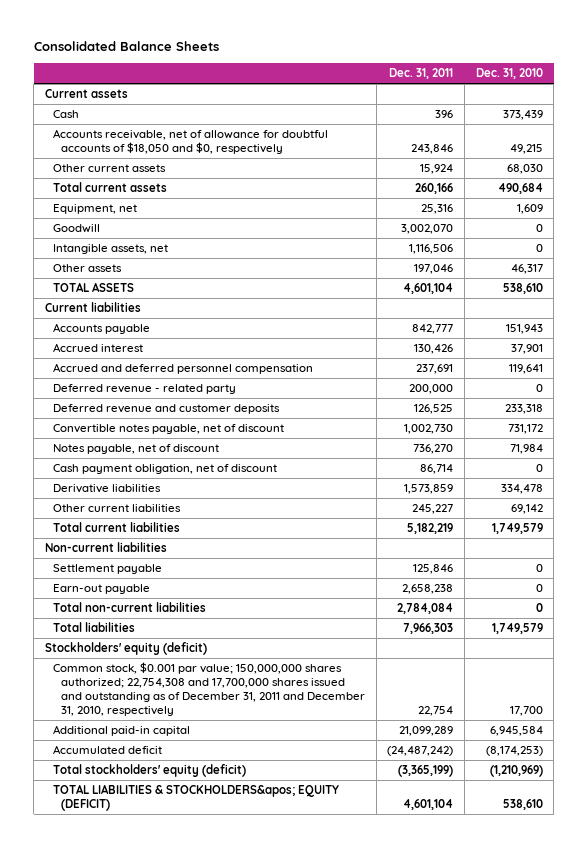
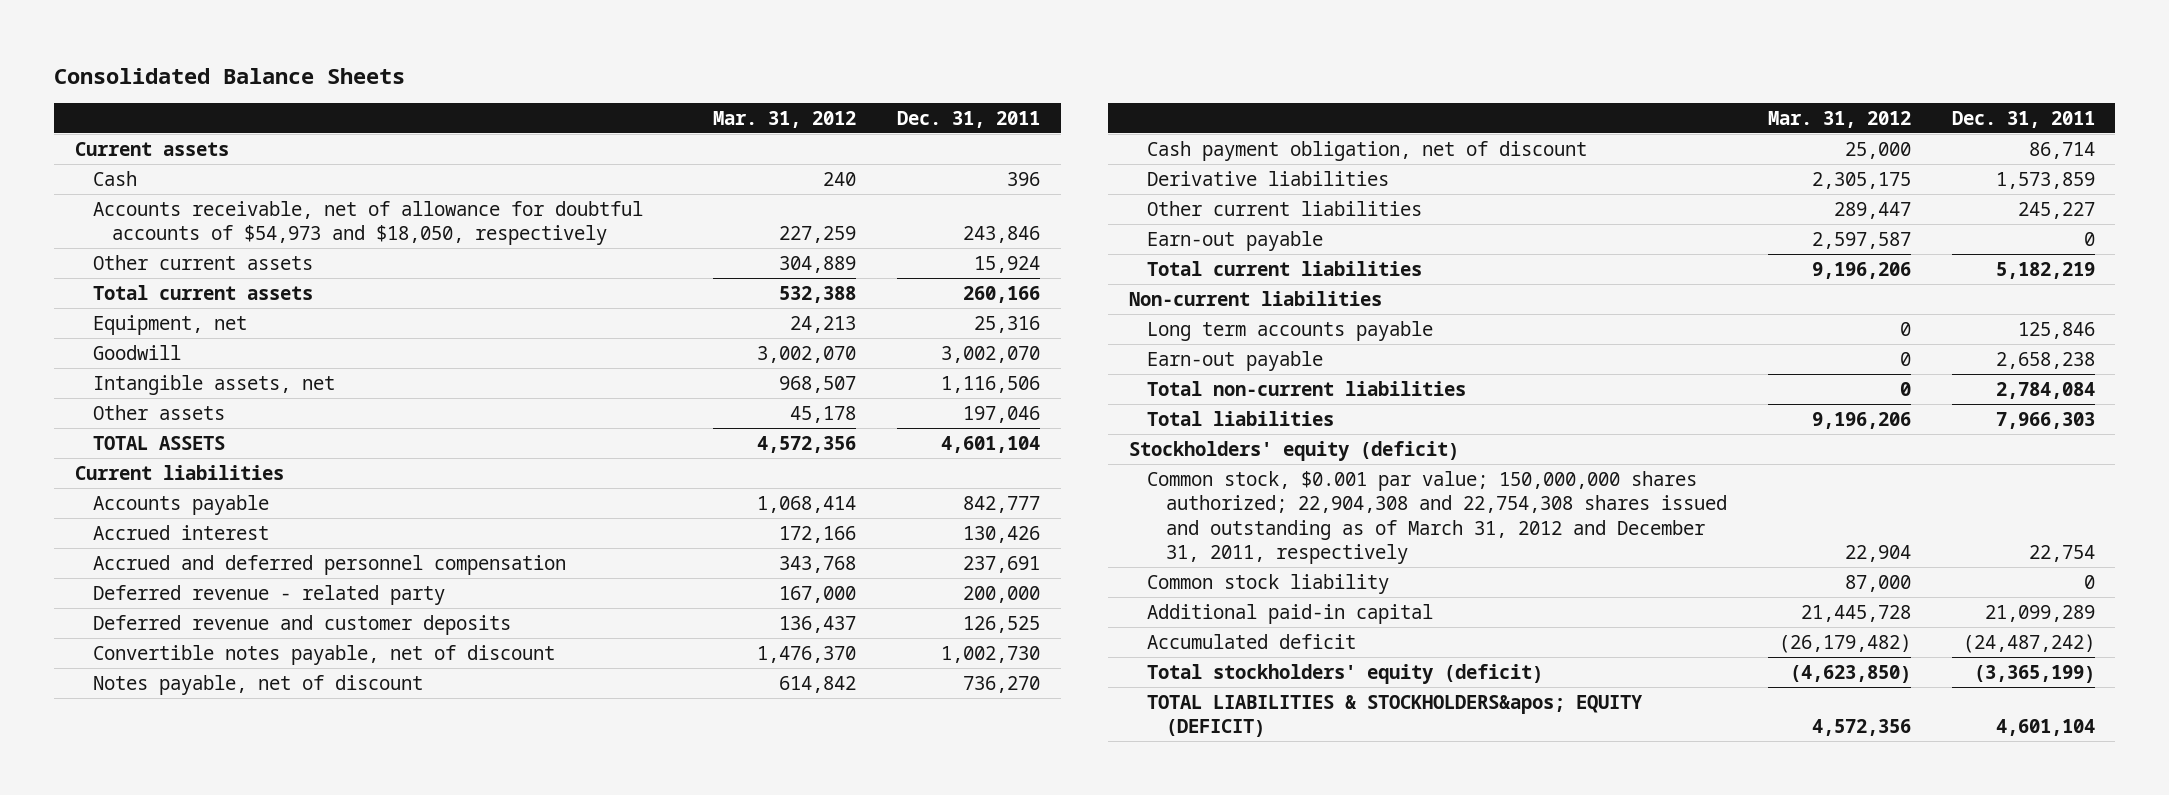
- | Dec. 31, 2011 | Dec. 31, 2010
+ | Mar. 31, 2012 | Dec. 31, 2011
- Accounts receivable, net of allowance for doubtful accounts of $18,050 and $0, respectively | 243,846 | 49,215
+ Accounts receivable, net of allowance for doubtful accounts of $54,973 and $18,050, respectively | 227,259 | 243,846
+ Earn-out payable | 2,597,587 | 0
- Settlement payable | 125,846 | 0
+ Long term accounts payable | 0 | 125,846
- Common stock, $0.001 par value; 150,000,000 shares authorized; 22,754,308 and 17,700,000 shares issued and outstanding as of December 31, 2011 and December 31, 2010, respectively | 22,754 | 17,700
+ Common stock, $0.001 par value; 150,000,000 shares authorized; 22,904,308 and 22,754,308 shares issued and outstanding as of March 31, 2012 and December 31, 2011, respectively | 22,904 | 22,754
+ Common stock liability | 87,000 | 0

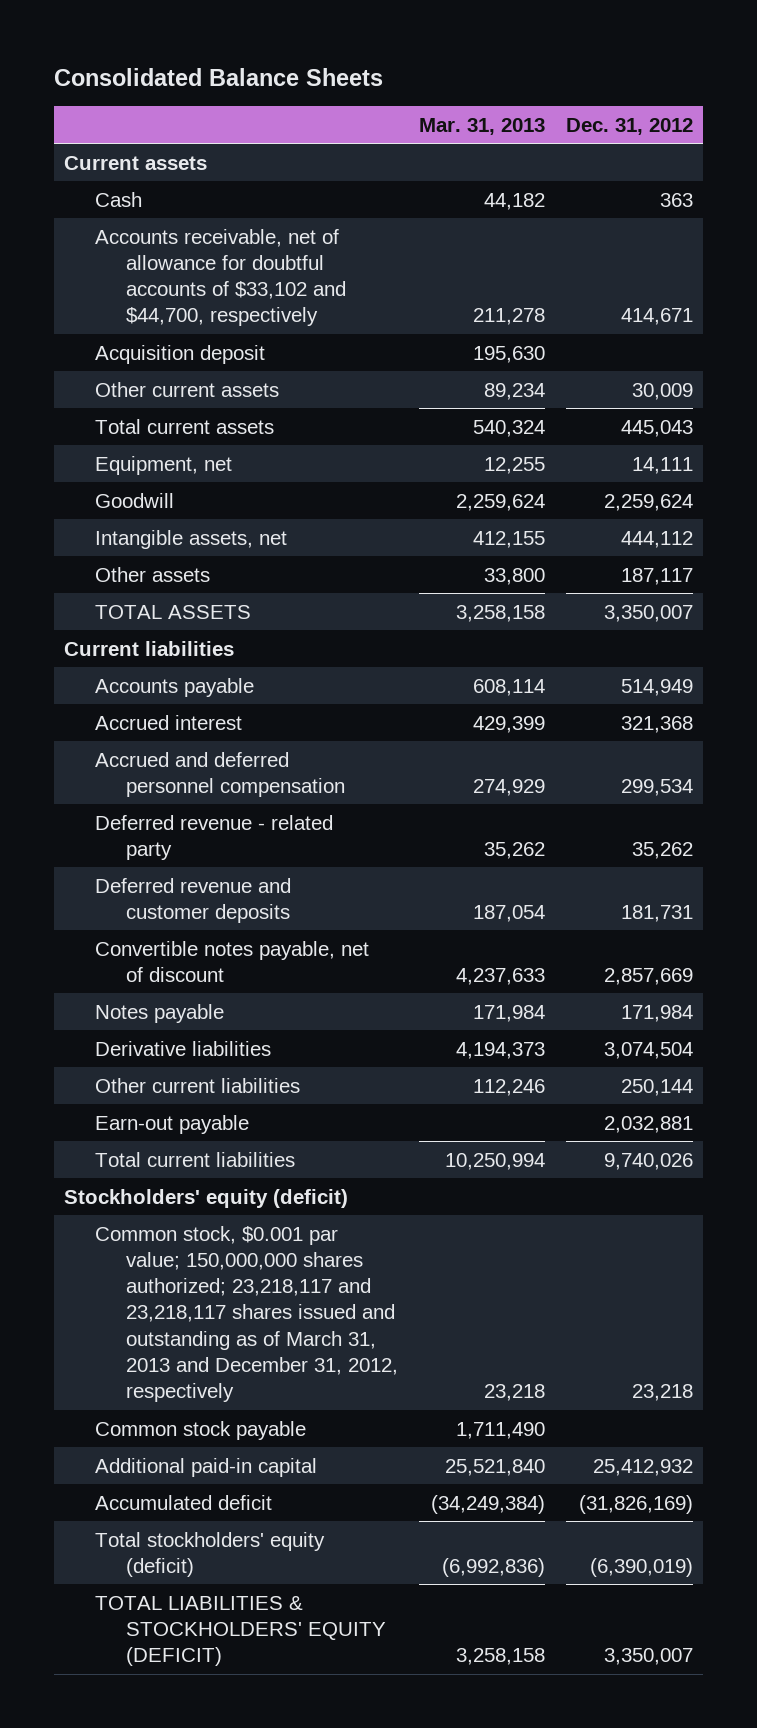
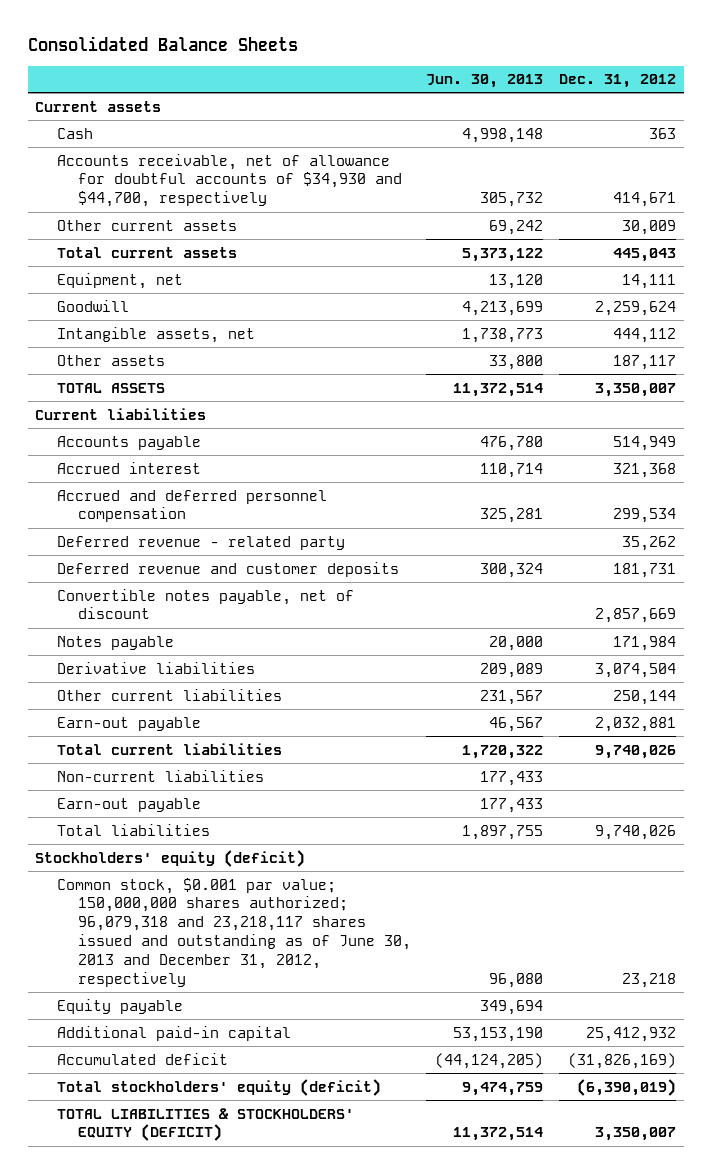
- | Mar. 31, 2013 | Dec. 31, 2012
+ | Jun. 30, 2013 | Dec. 31, 2012
- Accounts receivable, net of allowance for doubtful accounts of $33,102 and $44,700, respectively | 211,278 | 414,671
- Acquisition deposit | 195,630 |
+ Accounts receivable, net of allowance for doubtful accounts of $34,930 and $44,700, respectively | 305,732 | 414,671
+ Non-current liabilities | 177,433 |
+ Earn-out payable | 177,433 |
+ Total liabilities | 1,897,755 | 9,740,026
- Common stock, $0.001 par value; 150,000,000 shares authorized; 23,218,117 and 23,218,117 shares issued and outstanding as of March 31, 2013 and December 31, 2012, respectively | 23,218 | 23,218
- Common stock payable | 1,711,490 |
+ Common stock, $0.001 par value; 150,000,000 shares authorized; 96,079,318 and 23,218,117 shares issued and outstanding as of June 30, 2013 and December 31, 2012, respectively | 96,080 | 23,218
+ Equity payable | 349,694 |

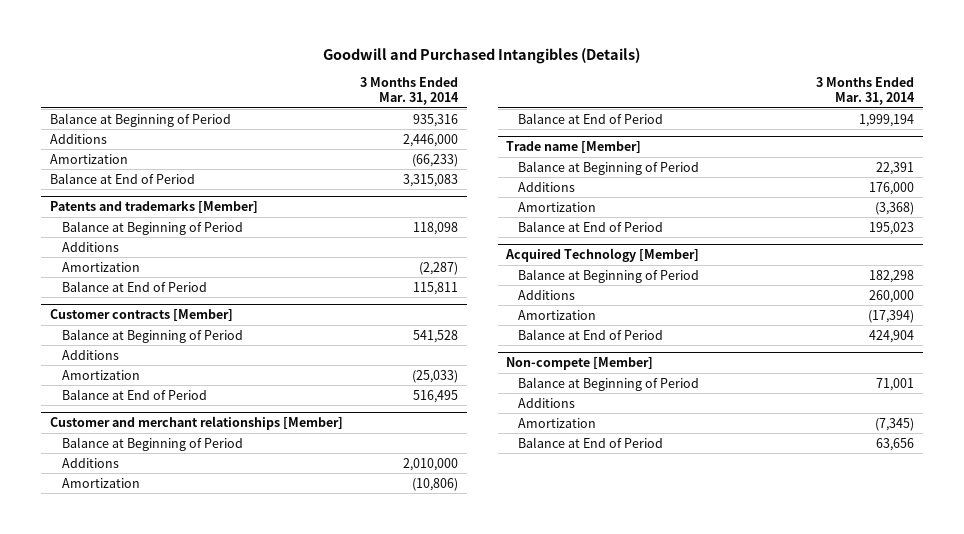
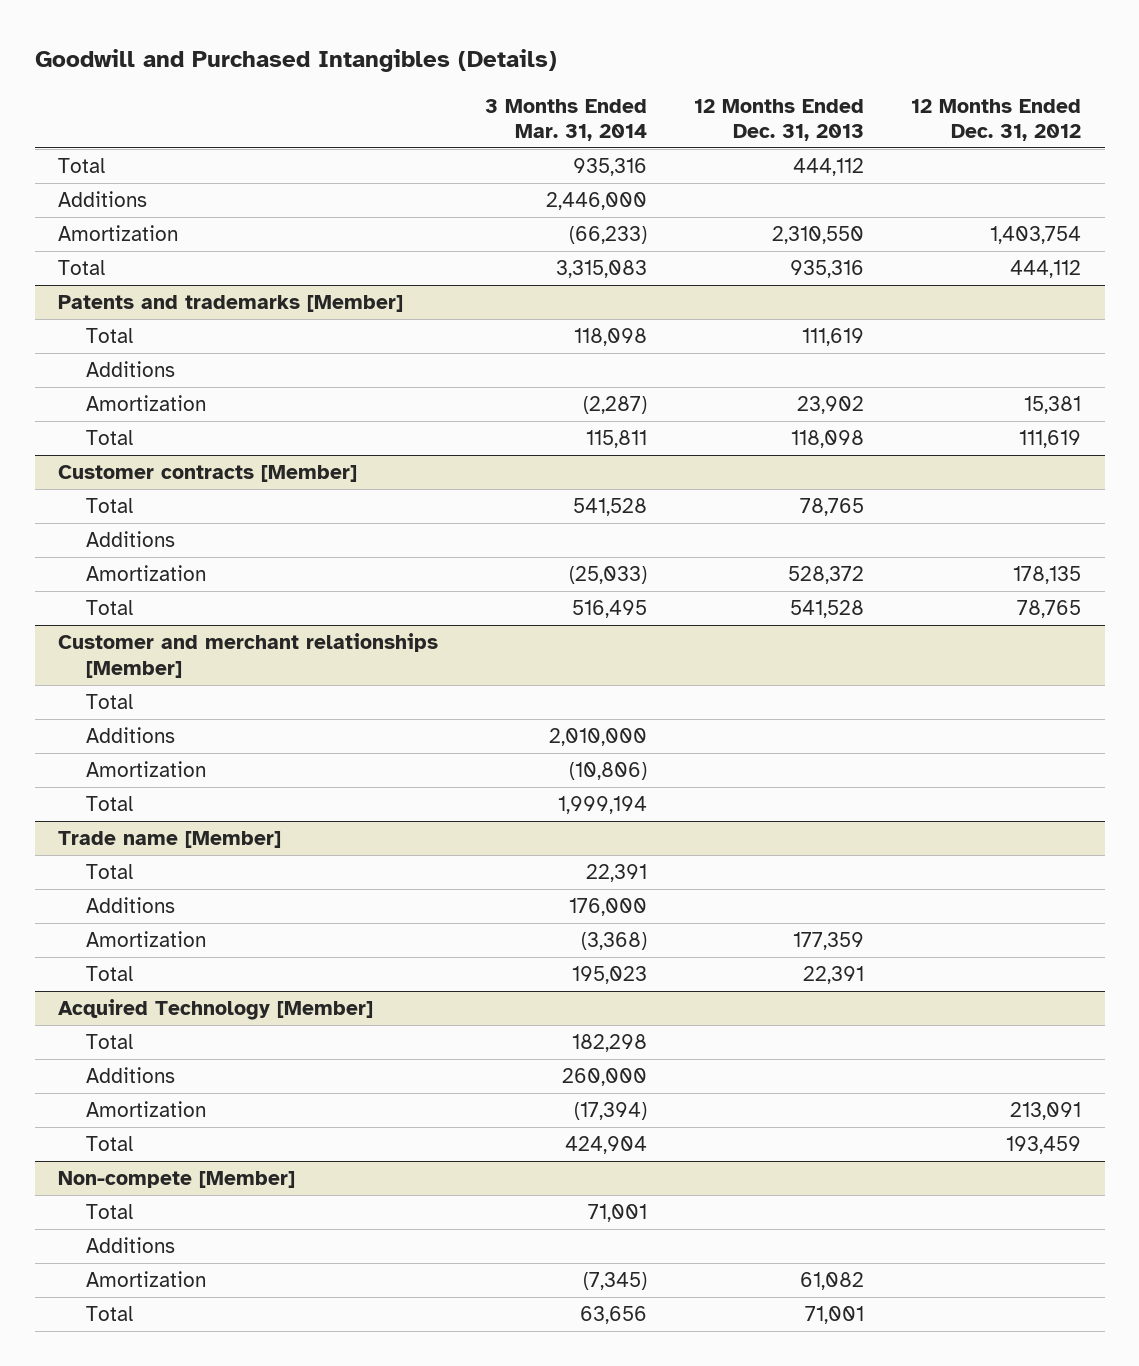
- | 3 Months Ended Mar. 31, 2014
+ | 3 Months Ended Mar. 31, 2014 | 12 Months Ended Dec. 31, 2013 | 12 Months Ended Dec. 31, 2012
- Balance at Beginning of Period | 935,316
+ Total | 935,316 | 444,112 |
- Balance at End of Period | 3,315,083
+ Total | 3,315,083 | 935,316 | 444,112
@ Patents and trademarks [Member]
- Balance at Beginning of Period | 118,098
+ Total | 118,098 | 111,619 |
- Balance at End of Period | 115,811
+ Total | 115,811 | 118,098 | 111,619
@ Customer contracts [Member]
- Balance at Beginning of Period | 541,528
+ Total | 541,528 | 78,765 |
- Balance at End of Period | 516,495
+ Total | 516,495 | 541,528 | 78,765
@ Customer and merchant relationships [Member]
- Balance at Beginning of Period
+ Total
- Balance at End of Period | 1,999,194
+ Total | 1,999,194 | |
@ Trade name [Member]
- Balance at Beginning of Period | 22,391
+ Total | 22,391 | |
- Balance at End of Period | 195,023
+ Total | 195,023 | 22,391 |
@ Acquired Technology [Member]
- Balance at Beginning of Period | 182,298
+ Total | 182,298 | |
- Balance at End of Period | 424,904
+ Total | 424,904 | | 193,459
@ Non-compete [Member]
- Balance at Beginning of Period | 71,001
+ Total | 71,001 | |
- Balance at End of Period | 63,656
+ Total | 63,656 | 71,001 |

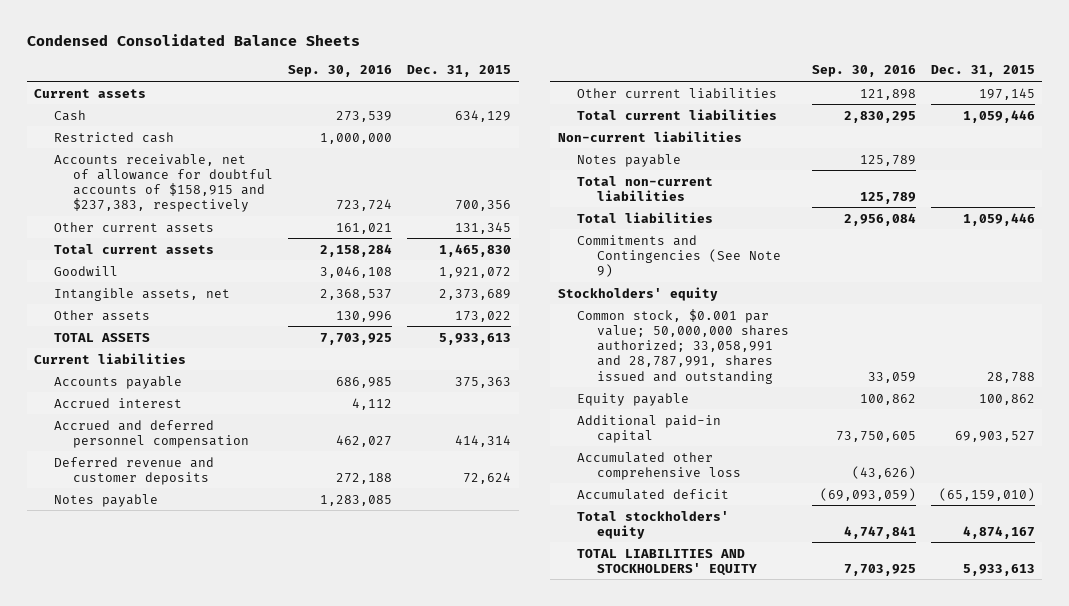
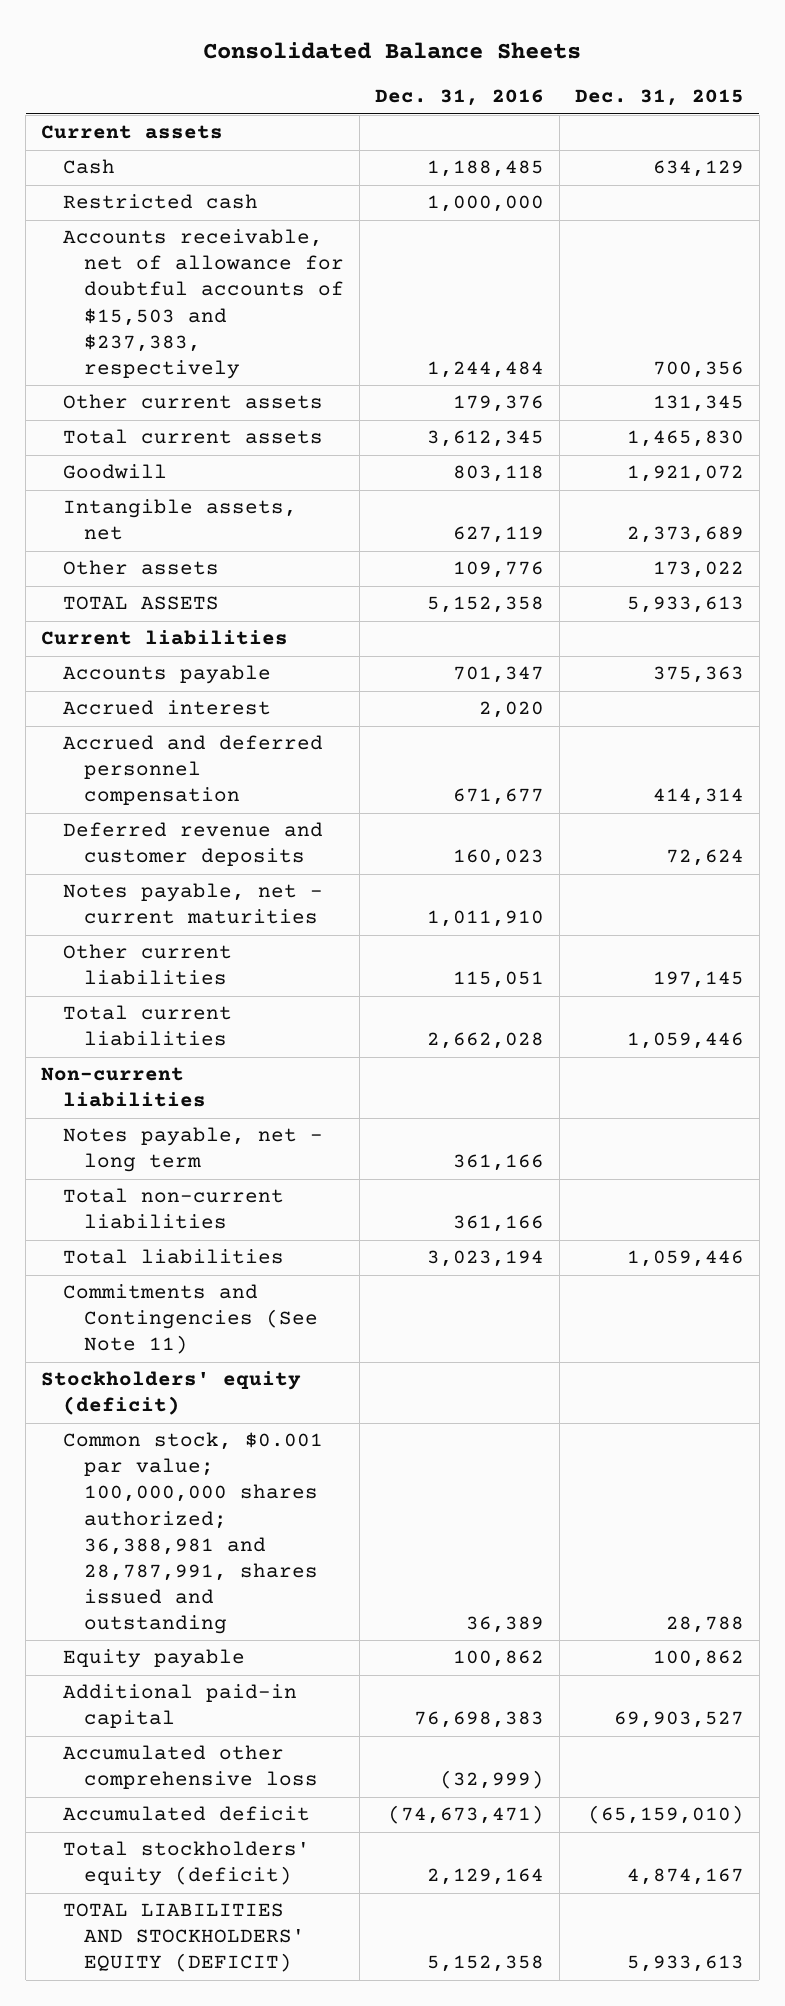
- Condensed Consolidated Balance Sheets
+ Consolidated Balance Sheets
- | Sep. 30, 2016 | Dec. 31, 2015
+ | Dec. 31, 2016 | Dec. 31, 2015
- Accounts receivable, net of allowance for doubtful accounts of $158,915 and $237,383, respectively | 723,724 | 700,356
+ Accounts receivable, net of allowance for doubtful accounts of $15,503 and $237,383, respectively | 1,244,484 | 700,356
- Notes payable | 1,283,085 |
+ Notes payable, net - current maturities | 1,011,910 |
- Notes payable | 125,789 |
+ Notes payable, net - long term | 361,166 |
- Commitments and Contingencies (See Note 9)
- Stockholders' equity
- Common stock, $0.001 par value; 50,000,000 shares authorized; 33,058,991 and 28,787,991, shares issued and outstanding | 33,059 | 28,788
+ Commitments and Contingencies (See Note 11)
+ Stockholders' equity (deficit)
+ Common stock, $0.001 par value; 100,000,000 shares authorized; 36,388,981 and 28,787,991, shares issued and outstanding | 36,389 | 28,788
- Total stockholders' equity | 4,747,841 | 4,874,167
- TOTAL LIABILITIES AND STOCKHOLDERS' EQUITY | 7,703,925 | 5,933,613
+ Total stockholders' equity (deficit) | 2,129,164 | 4,874,167
+ TOTAL LIABILITIES AND STOCKHOLDERS' EQUITY (DEFICIT) | 5,152,358 | 5,933,613

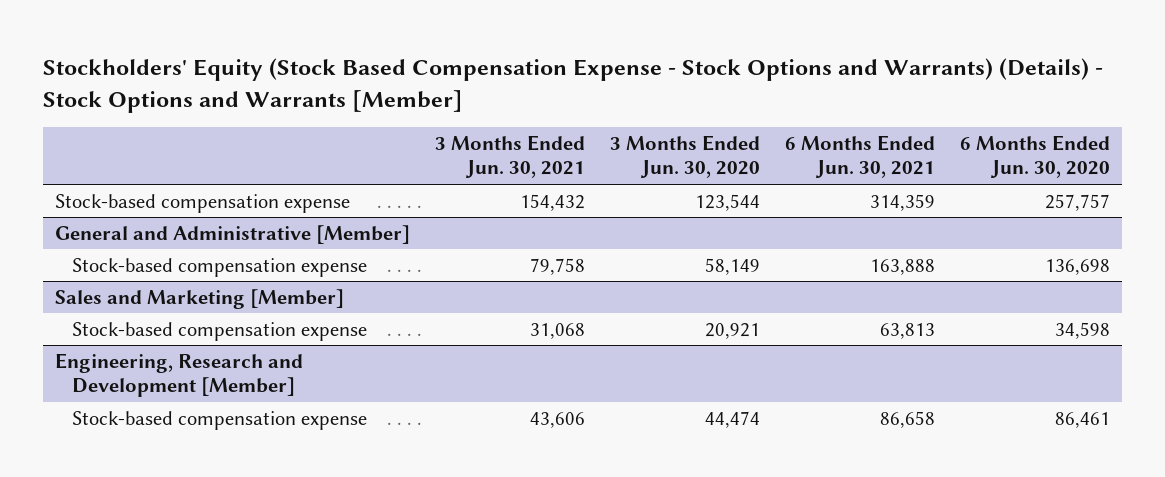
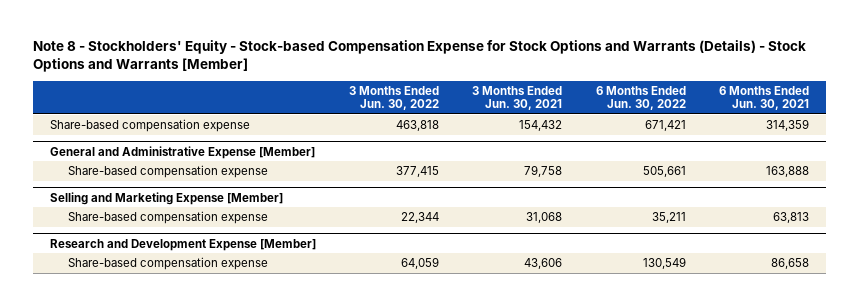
- Stockholders' Equity (Stock Based Compensation Expense - Stock Options and Warrants) (Details) - Stock Options and Warrants [Member]
+ Note 8 - Stockholders' Equity - Stock-based Compensation Expense for Stock Options and Warrants (Details) - Stock Options and Warrants [Member]
- | 3 Months Ended Jun. 30, 2021 | 3 Months Ended Jun. 30, 2020 | 6 Months Ended Jun. 30, 2021 | 6 Months Ended Jun. 30, 2020
+ | 3 Months Ended Jun. 30, 2022 | 3 Months Ended Jun. 30, 2021 | 6 Months Ended Jun. 30, 2022 | 6 Months Ended Jun. 30, 2021
- Stock-based compensation expense | 154,432 | 123,544 | 314,359 | 257,757
- General and Administrative [Member]
- Stock-based compensation expense | 79,758 | 58,149 | 163,888 | 136,698
- Sales and Marketing [Member]
- Stock-based compensation expense | 31,068 | 20,921 | 63,813 | 34,598
- Engineering, Research and Development [Member]
- Stock-based compensation expense | 43,606 | 44,474 | 86,658 | 86,461
+ Share-based compensation expense | 463,818 | 154,432 | 671,421 | 314,359
+ General and Administrative Expense [Member]
+ Share-based compensation expense | 377,415 | 79,758 | 505,661 | 163,888
+ Selling and Marketing Expense [Member]
+ Share-based compensation expense | 22,344 | 31,068 | 35,211 | 63,813
+ Research and Development Expense [Member]
+ Share-based compensation expense | 64,059 | 43,606 | 130,549 | 86,658

